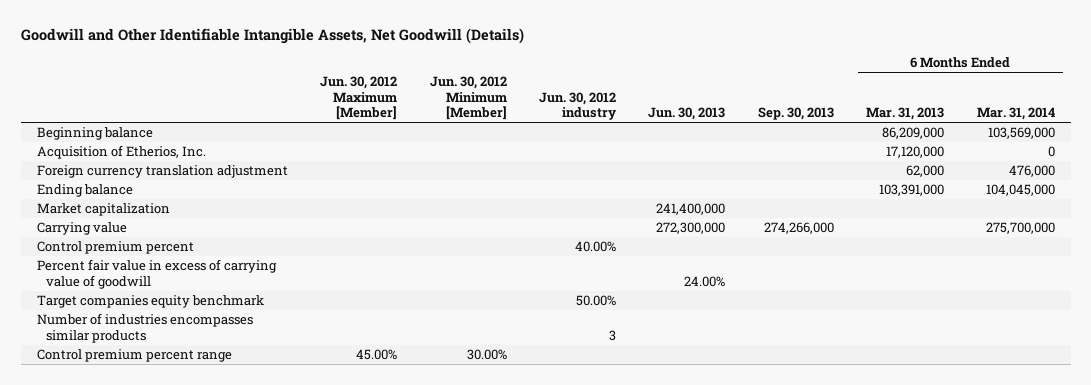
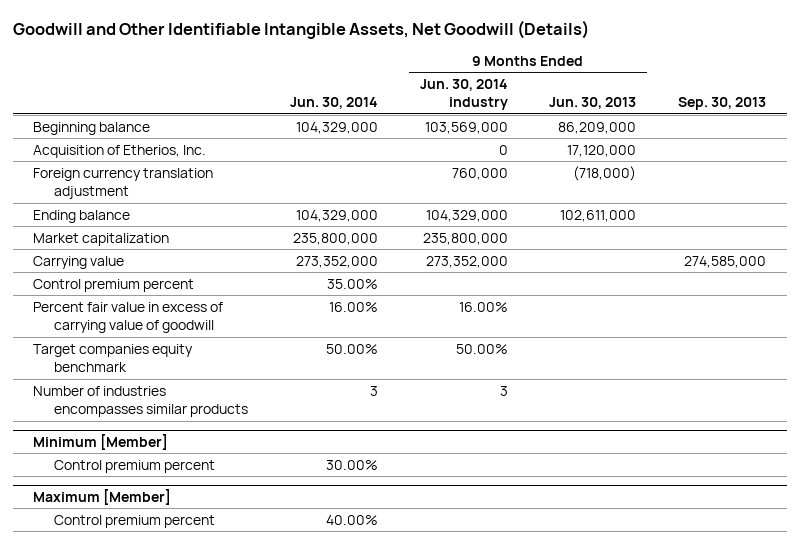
- | Jun. 30, 2012 Maximum [Member] | Jun. 30, 2012 Minimum [Member] | Jun. 30, 2012 industry | Jun. 30, 2013 | Sep. 30, 2013 | 6 Months Ended Mar. 31, 2013 | 6 Months Ended Mar. 31, 2014
+ | Jun. 30, 2014 | 9 Months Ended Jun. 30, 2014 industry | 9 Months Ended Jun. 30, 2013 | Sep. 30, 2013
- Carrying value | | | | 272,300,000 | 274,266,000 | | 275,700,000
+ Carrying value | 273,352,000 | 273,352,000 | | 274,585,000
- Control premium percent range | 45.00% | 30.00% | | | | |
+ Minimum [Member]
+ Control premium percent | 30.00% | | |
+ Maximum [Member]
+ Control premium percent | 40.00% | | |

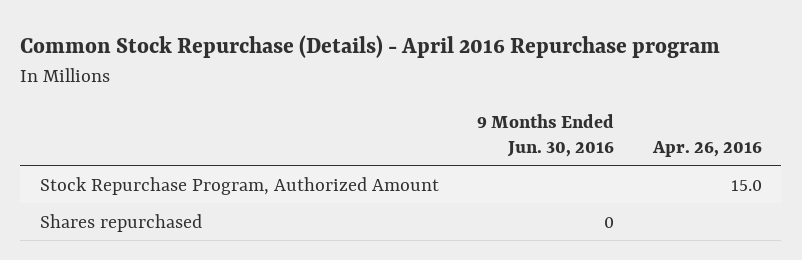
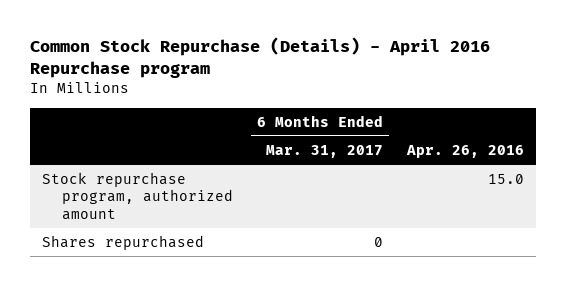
- | 9 Months Ended Jun. 30, 2016 | Apr. 26, 2016
+ | 6 Months Ended Mar. 31, 2017 | Apr. 26, 2016
- Stock Repurchase Program, Authorized Amount | | 15.0
+ Stock repurchase program, authorized amount | | 15.0

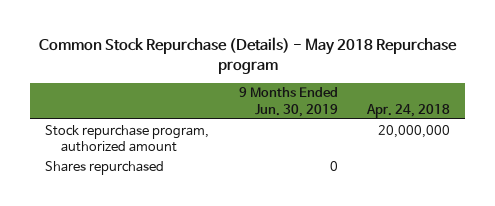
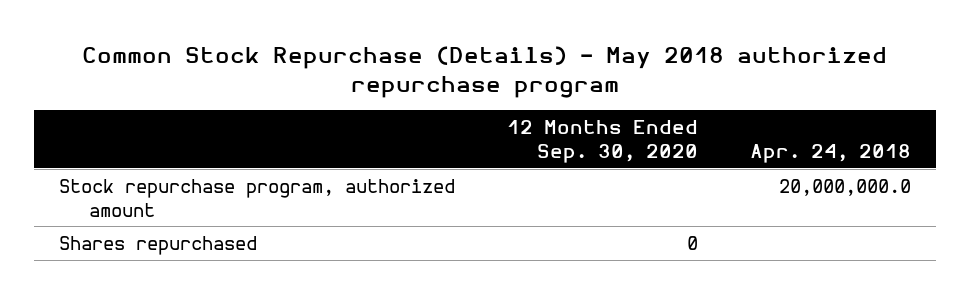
- Common Stock Repurchase (Details) - May 2018 Repurchase program
+ Common Stock Repurchase (Details) - May 2018 authorized repurchase program
- | 9 Months Ended Jun. 30, 2019 | Apr. 24, 2018
+ | 12 Months Ended Sep. 30, 2020 | Apr. 24, 2018
- Stock repurchase program, authorized amount | | 20,000,000
+ Stock repurchase program, authorized amount | | 20,000,000.0

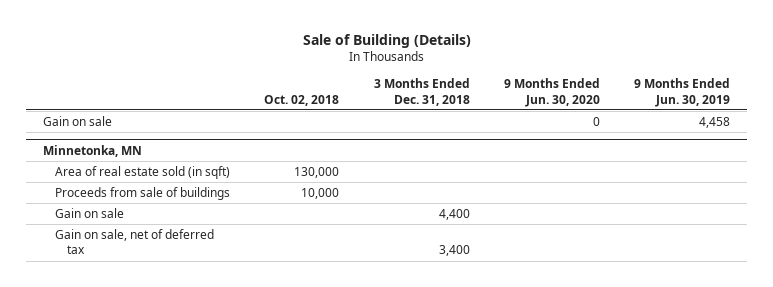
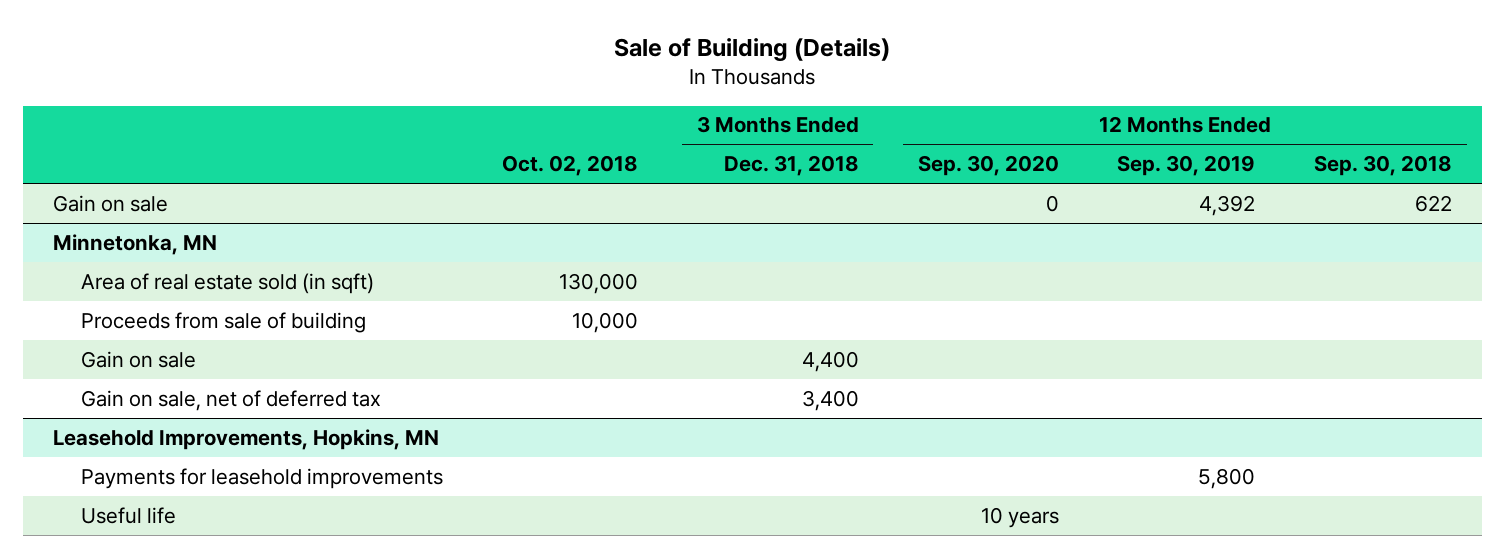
- | Oct. 02, 2018 | 3 Months Ended Dec. 31, 2018 | 9 Months Ended Jun. 30, 2020 | 9 Months Ended Jun. 30, 2019
+ | Oct. 02, 2018 | 3 Months Ended Dec. 31, 2018 | 12 Months Ended Sep. 30, 2020 | 12 Months Ended Sep. 30, 2019 | 12 Months Ended Sep. 30, 2018
@ Minnetonka, MN
- Proceeds from sale of buildings | 10,000 | | |
+ Proceeds from sale of building | 10,000 | | | |
+ Leasehold Improvements, Hopkins, MN
+ Payments for leasehold improvements | | | | 5,800 |
+ Useful life | | | 10 years | |

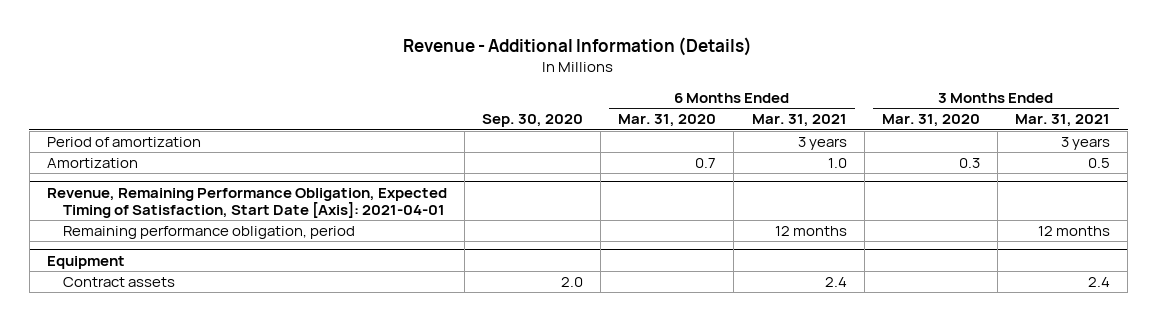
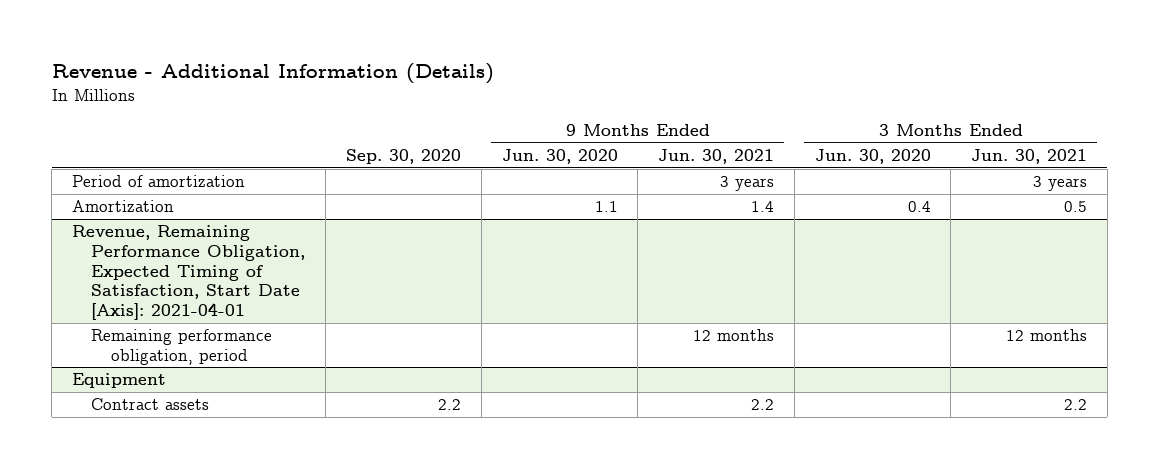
- | Sep. 30, 2020 | 6 Months Ended Mar. 31, 2020 | 6 Months Ended Mar. 31, 2021 | 3 Months Ended Mar. 31, 2020 | 3 Months Ended Mar. 31, 2021
+ | Sep. 30, 2020 | 9 Months Ended Jun. 30, 2020 | 9 Months Ended Jun. 30, 2021 | 3 Months Ended Jun. 30, 2020 | 3 Months Ended Jun. 30, 2021
@ Equipment
- Contract assets | 2.0 | | 2.4 | | 2.4
+ Contract assets | 2.2 | | 2.2 | | 2.2

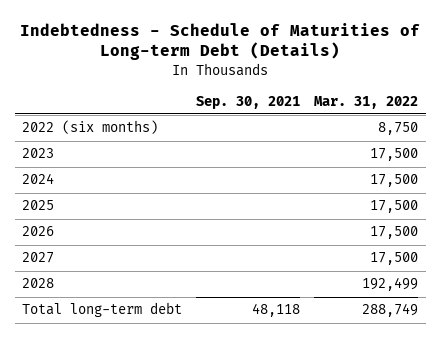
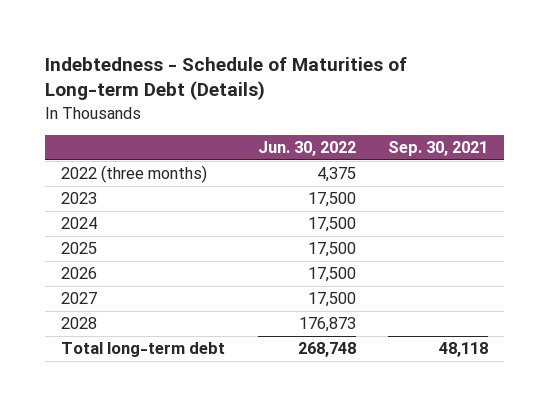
- | Sep. 30, 2021 | Mar. 31, 2022
+ | Jun. 30, 2022 | Sep. 30, 2021
- 2022 (six months) | | 8,750
+ 2022 (three months) | 4,375 |

